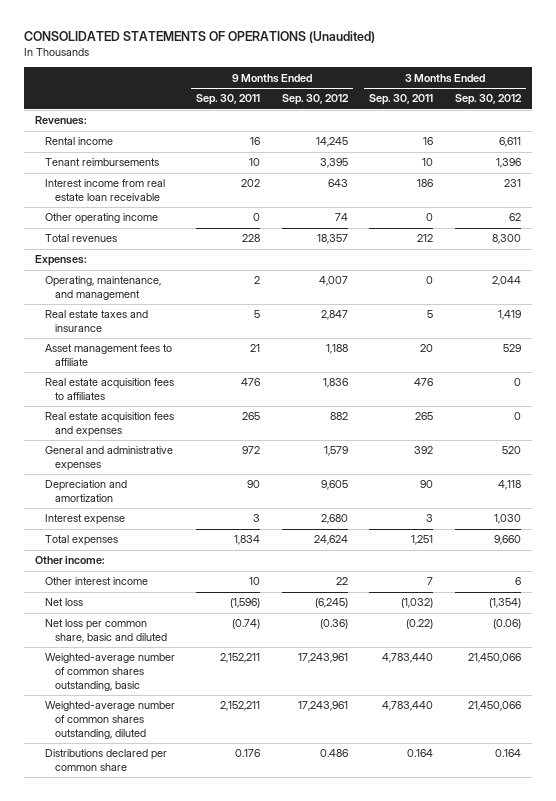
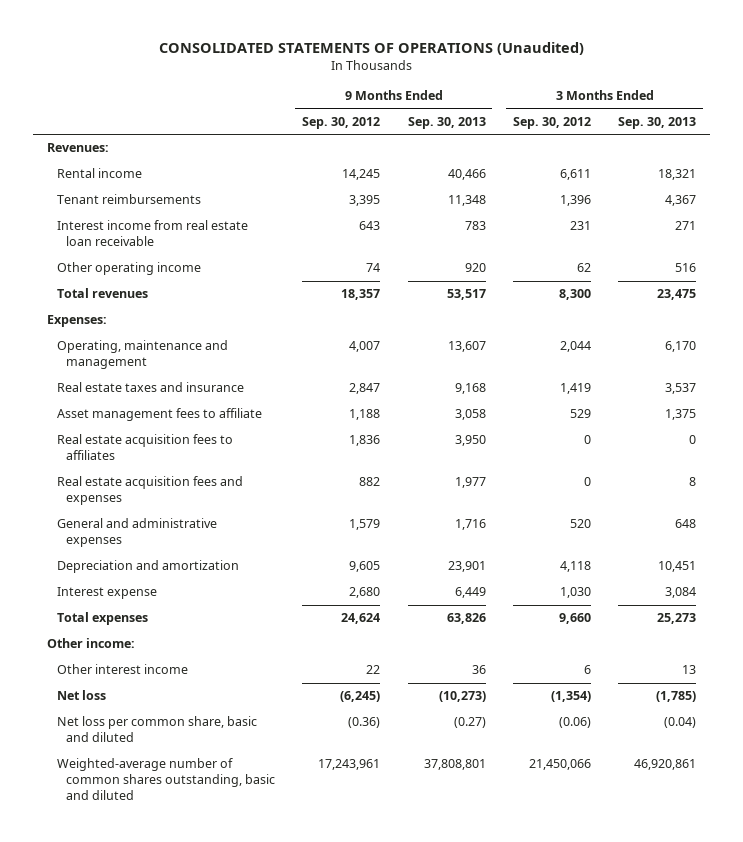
- | 9 Months Ended Sep. 30, 2011 | 9 Months Ended Sep. 30, 2012 | 3 Months Ended Sep. 30, 2011 | 3 Months Ended Sep. 30, 2012
+ | 9 Months Ended Sep. 30, 2012 | 9 Months Ended Sep. 30, 2013 | 3 Months Ended Sep. 30, 2012 | 3 Months Ended Sep. 30, 2013
- Operating, maintenance, and management | 2 | 4,007 | 0 | 2,044
+ Operating, maintenance and management | 4,007 | 13,607 | 2,044 | 6,170
- Weighted-average number of common shares outstanding, basic | 2,152,211 | 17,243,961 | 4,783,440 | 21,450,066
- Weighted-average number of common shares outstanding, diluted | 2,152,211 | 17,243,961 | 4,783,440 | 21,450,066
- Distributions declared per common share | 0.176 | 0.486 | 0.164 | 0.164
+ Weighted-average number of common shares outstanding, basic and diluted | 17,243,961 | 37,808,801 | 21,450,066 | 46,920,861

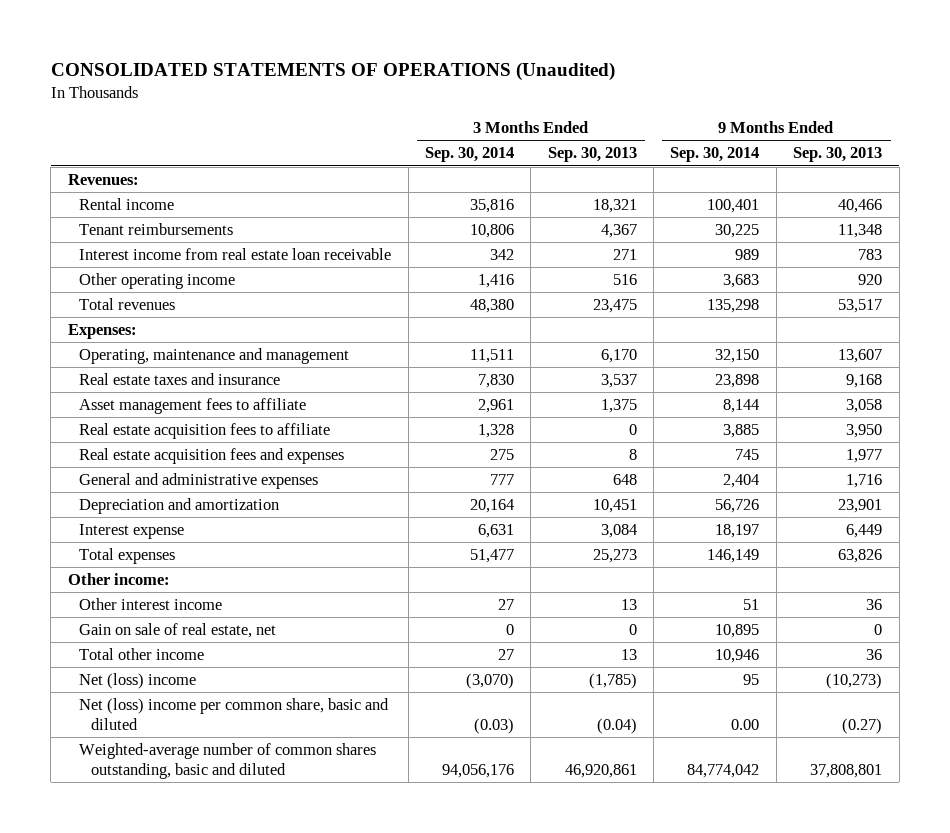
- | 9 Months Ended Sep. 30, 2012 | 9 Months Ended Sep. 30, 2013 | 3 Months Ended Sep. 30, 2012 | 3 Months Ended Sep. 30, 2013
+ | 3 Months Ended Sep. 30, 2014 | 3 Months Ended Sep. 30, 2013 | 9 Months Ended Sep. 30, 2014 | 9 Months Ended Sep. 30, 2013
- Real estate acquisition fees to affiliates | 1,836 | 3,950 | 0 | 0
+ Real estate acquisition fees to affiliate | 1,328 | 0 | 3,885 | 3,950
- Net loss | (6,245) | (10,273) | (1,354) | (1,785)
- Net loss per common share, basic and diluted | (0.36) | (0.27) | (0.06) | (0.04)
+ Gain on sale of real estate, net | 0 | 0 | 10,895 | 0
+ Total other income | 27 | 13 | 10,946 | 36
+ Net (loss) income | (3,070) | (1,785) | 95 | (10,273)
+ Net (loss) income per common share, basic and diluted | (0.03) | (0.04) | 0.00 | (0.27)

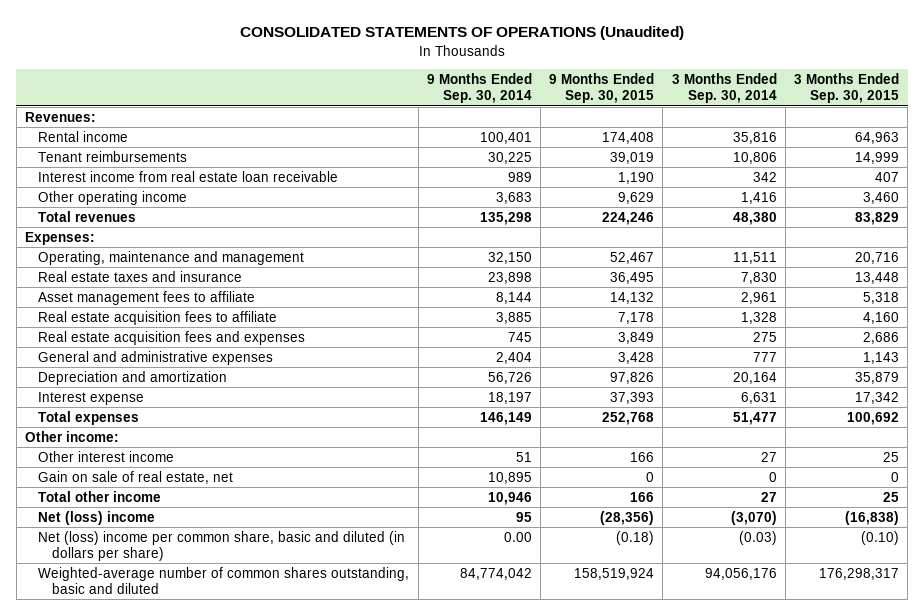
- | 3 Months Ended Sep. 30, 2014 | 3 Months Ended Sep. 30, 2013 | 9 Months Ended Sep. 30, 2014 | 9 Months Ended Sep. 30, 2013
+ | 9 Months Ended Sep. 30, 2014 | 9 Months Ended Sep. 30, 2015 | 3 Months Ended Sep. 30, 2014 | 3 Months Ended Sep. 30, 2015
- Net (loss) income per common share, basic and diluted | (0.03) | (0.04) | 0.00 | (0.27)
+ Net (loss) income per common share, basic and diluted (in dollars per share) | 0.00 | (0.18) | (0.03) | (0.10)

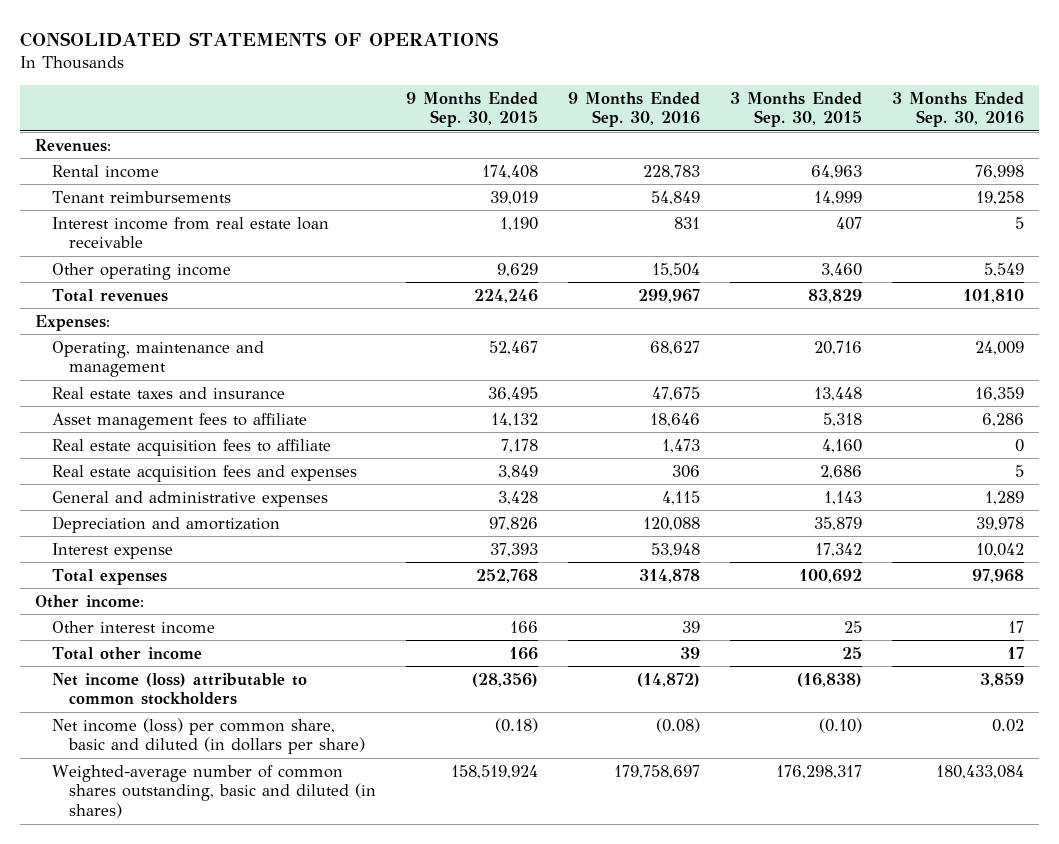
- CONSOLIDATED STATEMENTS OF OPERATIONS (Unaudited)
+ CONSOLIDATED STATEMENTS OF OPERATIONS
- | 9 Months Ended Sep. 30, 2014 | 9 Months Ended Sep. 30, 2015 | 3 Months Ended Sep. 30, 2014 | 3 Months Ended Sep. 30, 2015
+ | 9 Months Ended Sep. 30, 2015 | 9 Months Ended Sep. 30, 2016 | 3 Months Ended Sep. 30, 2015 | 3 Months Ended Sep. 30, 2016
- Gain on sale of real estate, net | 10,895 | 0 | 0 | 0
- Net (loss) income | 95 | (28,356) | (3,070) | (16,838)
- Net (loss) income per common share, basic and diluted (in dollars per share) | 0.00 | (0.18) | (0.03) | (0.10)
- Weighted-average number of common shares outstanding, basic and diluted | 84,774,042 | 158,519,924 | 94,056,176 | 176,298,317
+ Net income (loss) attributable to common stockholders | (28,356) | (14,872) | (16,838) | 3,859
+ Net income (loss) per common share, basic and diluted (in dollars per share) | (0.18) | (0.08) | (0.10) | 0.02
+ Weighted-average number of common shares outstanding, basic and diluted (in shares) | 158,519,924 | 179,758,697 | 176,298,317 | 180,433,084

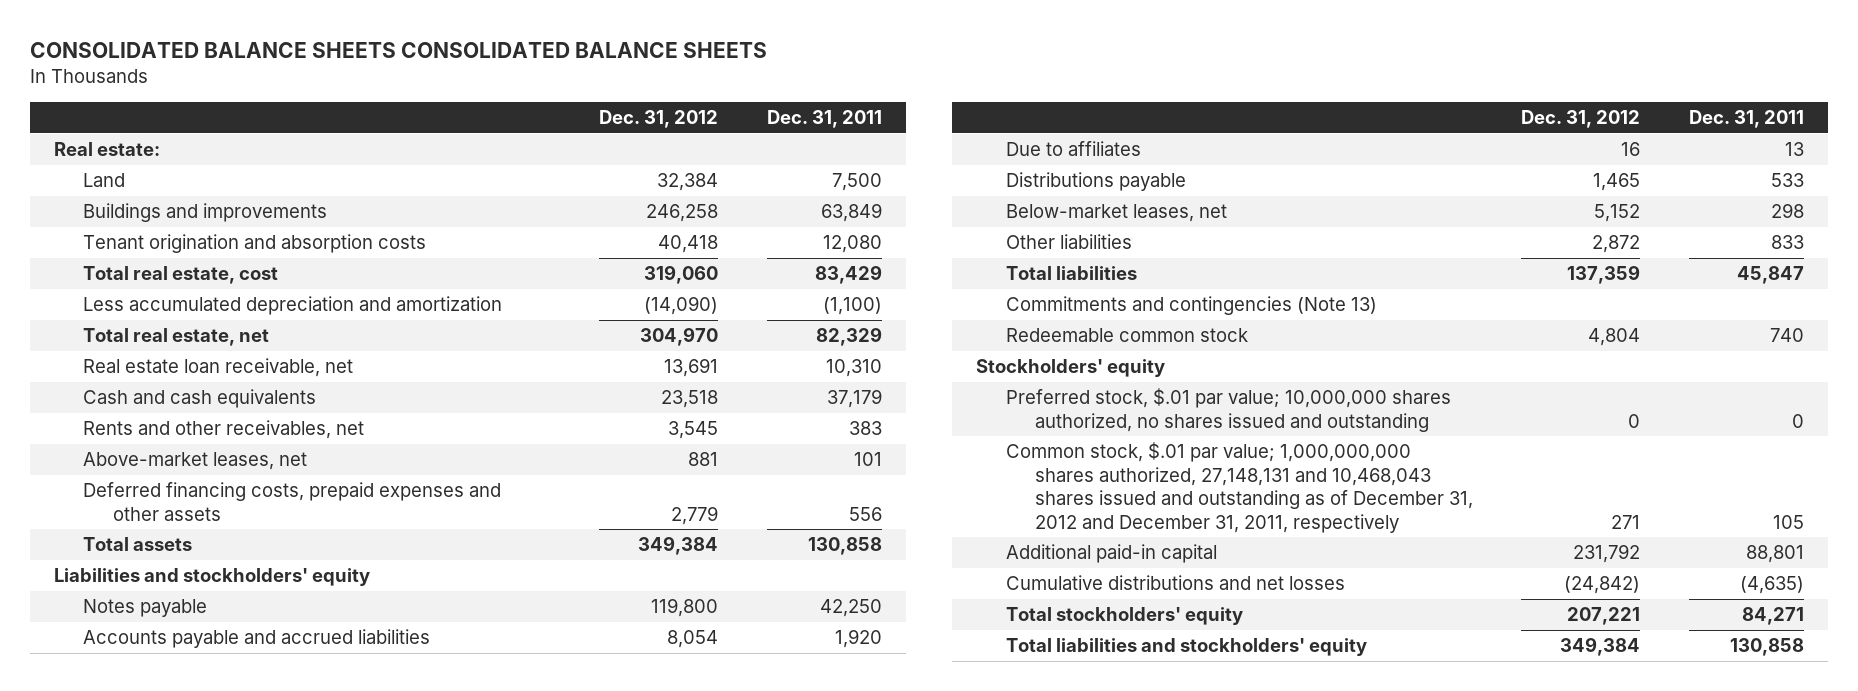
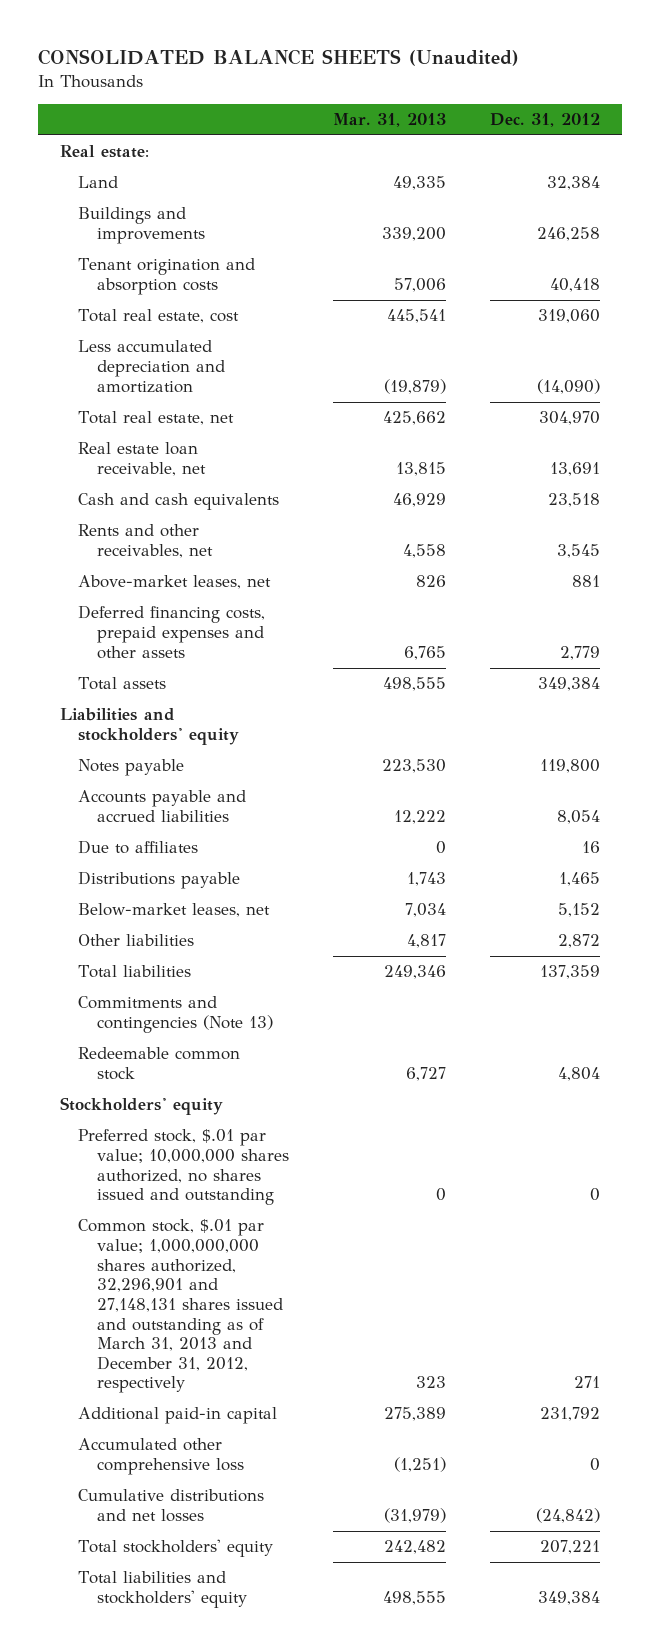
- CONSOLIDATED BALANCE SHEETS CONSOLIDATED BALANCE SHEETS
+ CONSOLIDATED BALANCE SHEETS (Unaudited)
- | Dec. 31, 2012 | Dec. 31, 2011
+ | Mar. 31, 2013 | Dec. 31, 2012
- Common stock, $.01 par value; 1,000,000,000 shares authorized, 27,148,131 and 10,468,043 shares issued and outstanding as of December 31, 2012 and December 31, 2011, respectively | 271 | 105
+ Common stock, $.01 par value; 1,000,000,000 shares authorized, 32,296,901 and 27,148,131 shares issued and outstanding as of March 31, 2013 and December 31, 2012, respectively | 323 | 271
+ Accumulated other comprehensive loss | (1,251) | 0

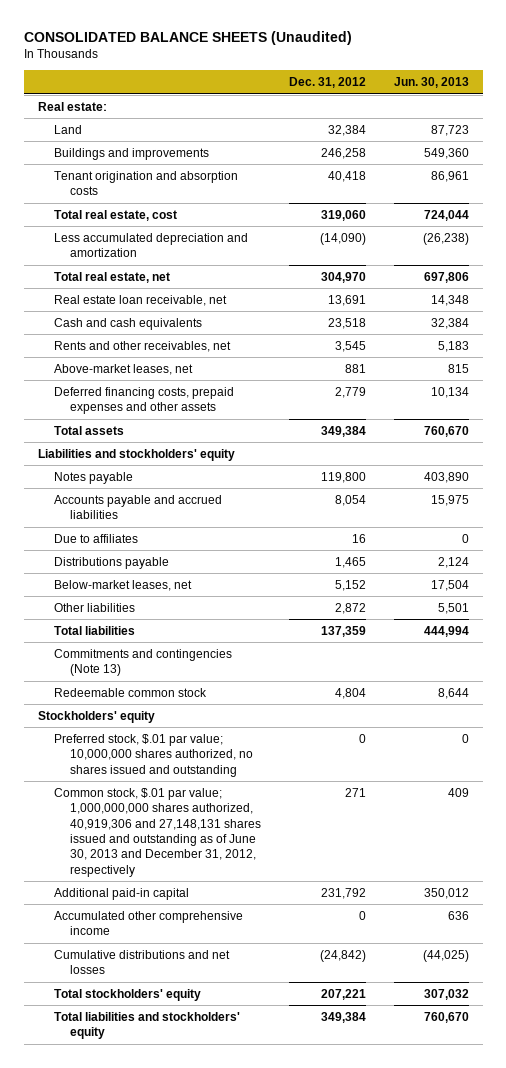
- | Mar. 31, 2013 | Dec. 31, 2012
+ | Dec. 31, 2012 | Jun. 30, 2013
- Common stock, $.01 par value; 1,000,000,000 shares authorized, 32,296,901 and 27,148,131 shares issued and outstanding as of March 31, 2013 and December 31, 2012, respectively | 323 | 271
+ Common stock, $.01 par value; 1,000,000,000 shares authorized, 40,919,306 and 27,148,131 shares issued and outstanding as of June 30, 2013 and December 31, 2012, respectively | 271 | 409
- Accumulated other comprehensive loss | (1,251) | 0
+ Accumulated other comprehensive income | 0 | 636

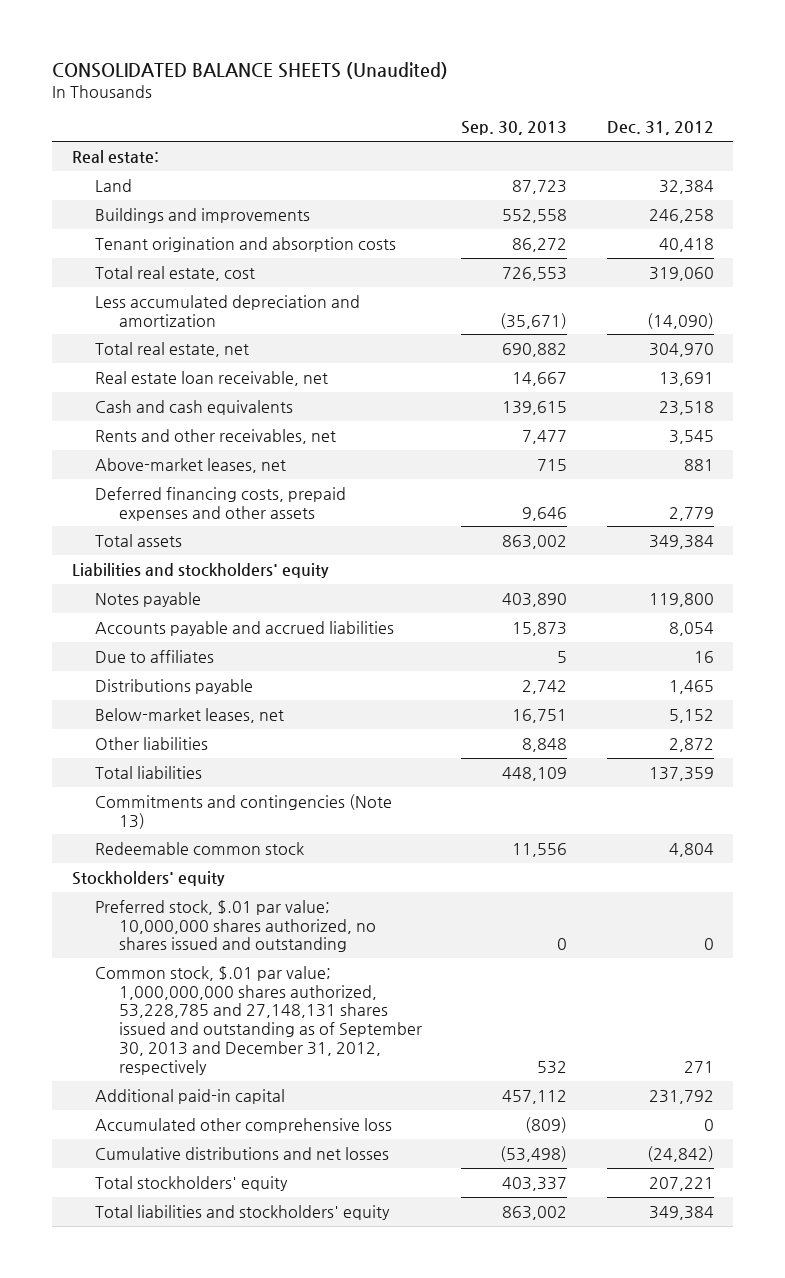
- | Dec. 31, 2012 | Jun. 30, 2013
+ | Sep. 30, 2013 | Dec. 31, 2012
- Common stock, $.01 par value; 1,000,000,000 shares authorized, 40,919,306 and 27,148,131 shares issued and outstanding as of June 30, 2013 and December 31, 2012, respectively | 271 | 409
+ Common stock, $.01 par value; 1,000,000,000 shares authorized, 53,228,785 and 27,148,131 shares issued and outstanding as of September 30, 2013 and December 31, 2012, respectively | 532 | 271
- Accumulated other comprehensive income | 0 | 636
+ Accumulated other comprehensive loss | (809) | 0

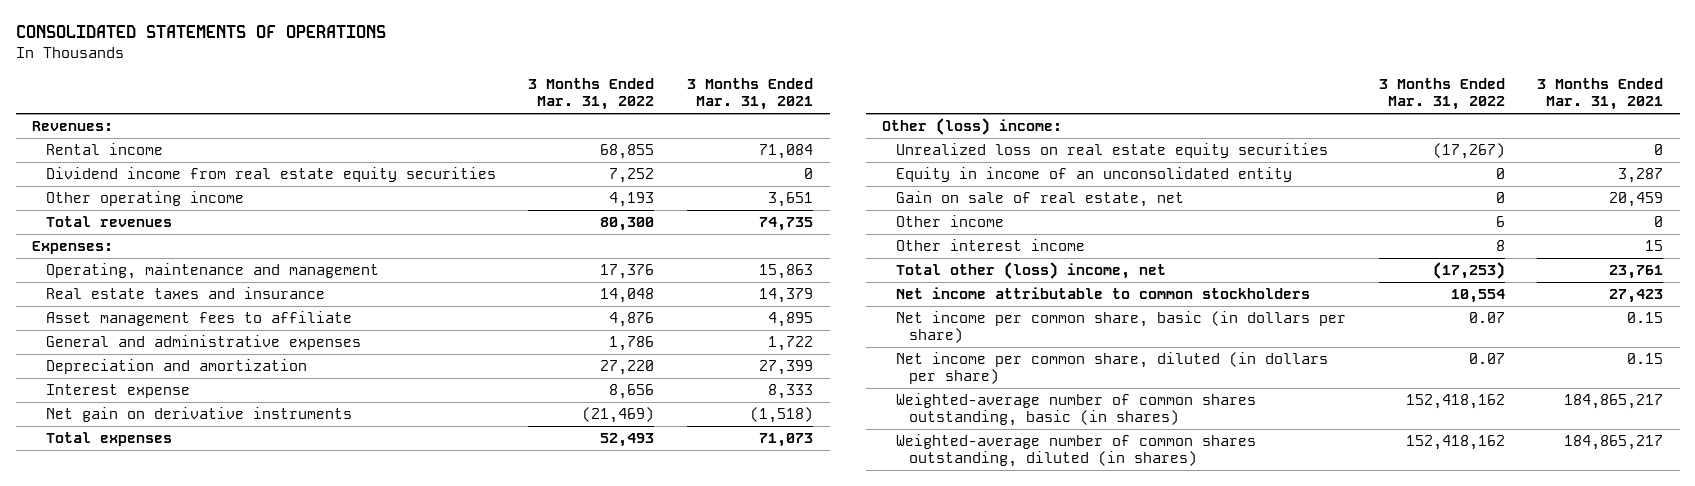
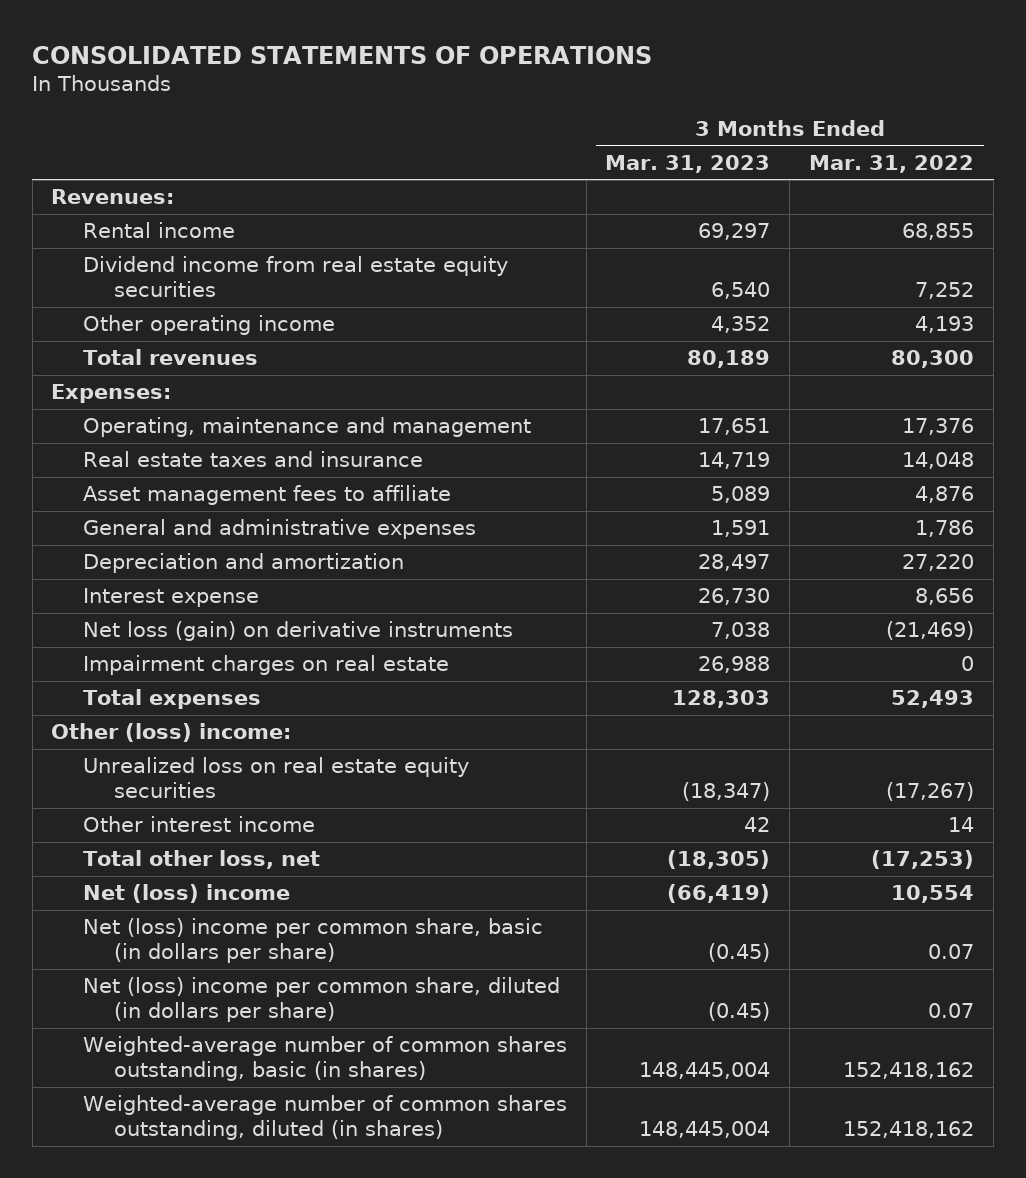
- | 3 Months Ended Mar. 31, 2022 | 3 Months Ended Mar. 31, 2021
+ | 3 Months Ended Mar. 31, 2023 | 3 Months Ended Mar. 31, 2022
- Net gain on derivative instruments | (21,469) | (1,518)
+ Net loss (gain) on derivative instruments | 7,038 | (21,469)
+ Impairment charges on real estate | 26,988 | 0
- Equity in income of an unconsolidated entity | 0 | 3,287
- Gain on sale of real estate, net | 0 | 20,459
- Other income | 6 | 0
- Other interest income | 8 | 15
- Total other (loss) income, net | (17,253) | 23,761
- Net income attributable to common stockholders | 10,554 | 27,423
- Net income per common share, basic (in dollars per share) | 0.07 | 0.15
- Net income per common share, diluted (in dollars per share) | 0.07 | 0.15
+ Other interest income | 42 | 14
+ Total other loss, net | (18,305) | (17,253)
+ Net (loss) income | (66,419) | 10,554
+ Net (loss) income per common share, basic (in dollars per share) | (0.45) | 0.07
+ Net (loss) income per common share, diluted (in dollars per share) | (0.45) | 0.07

